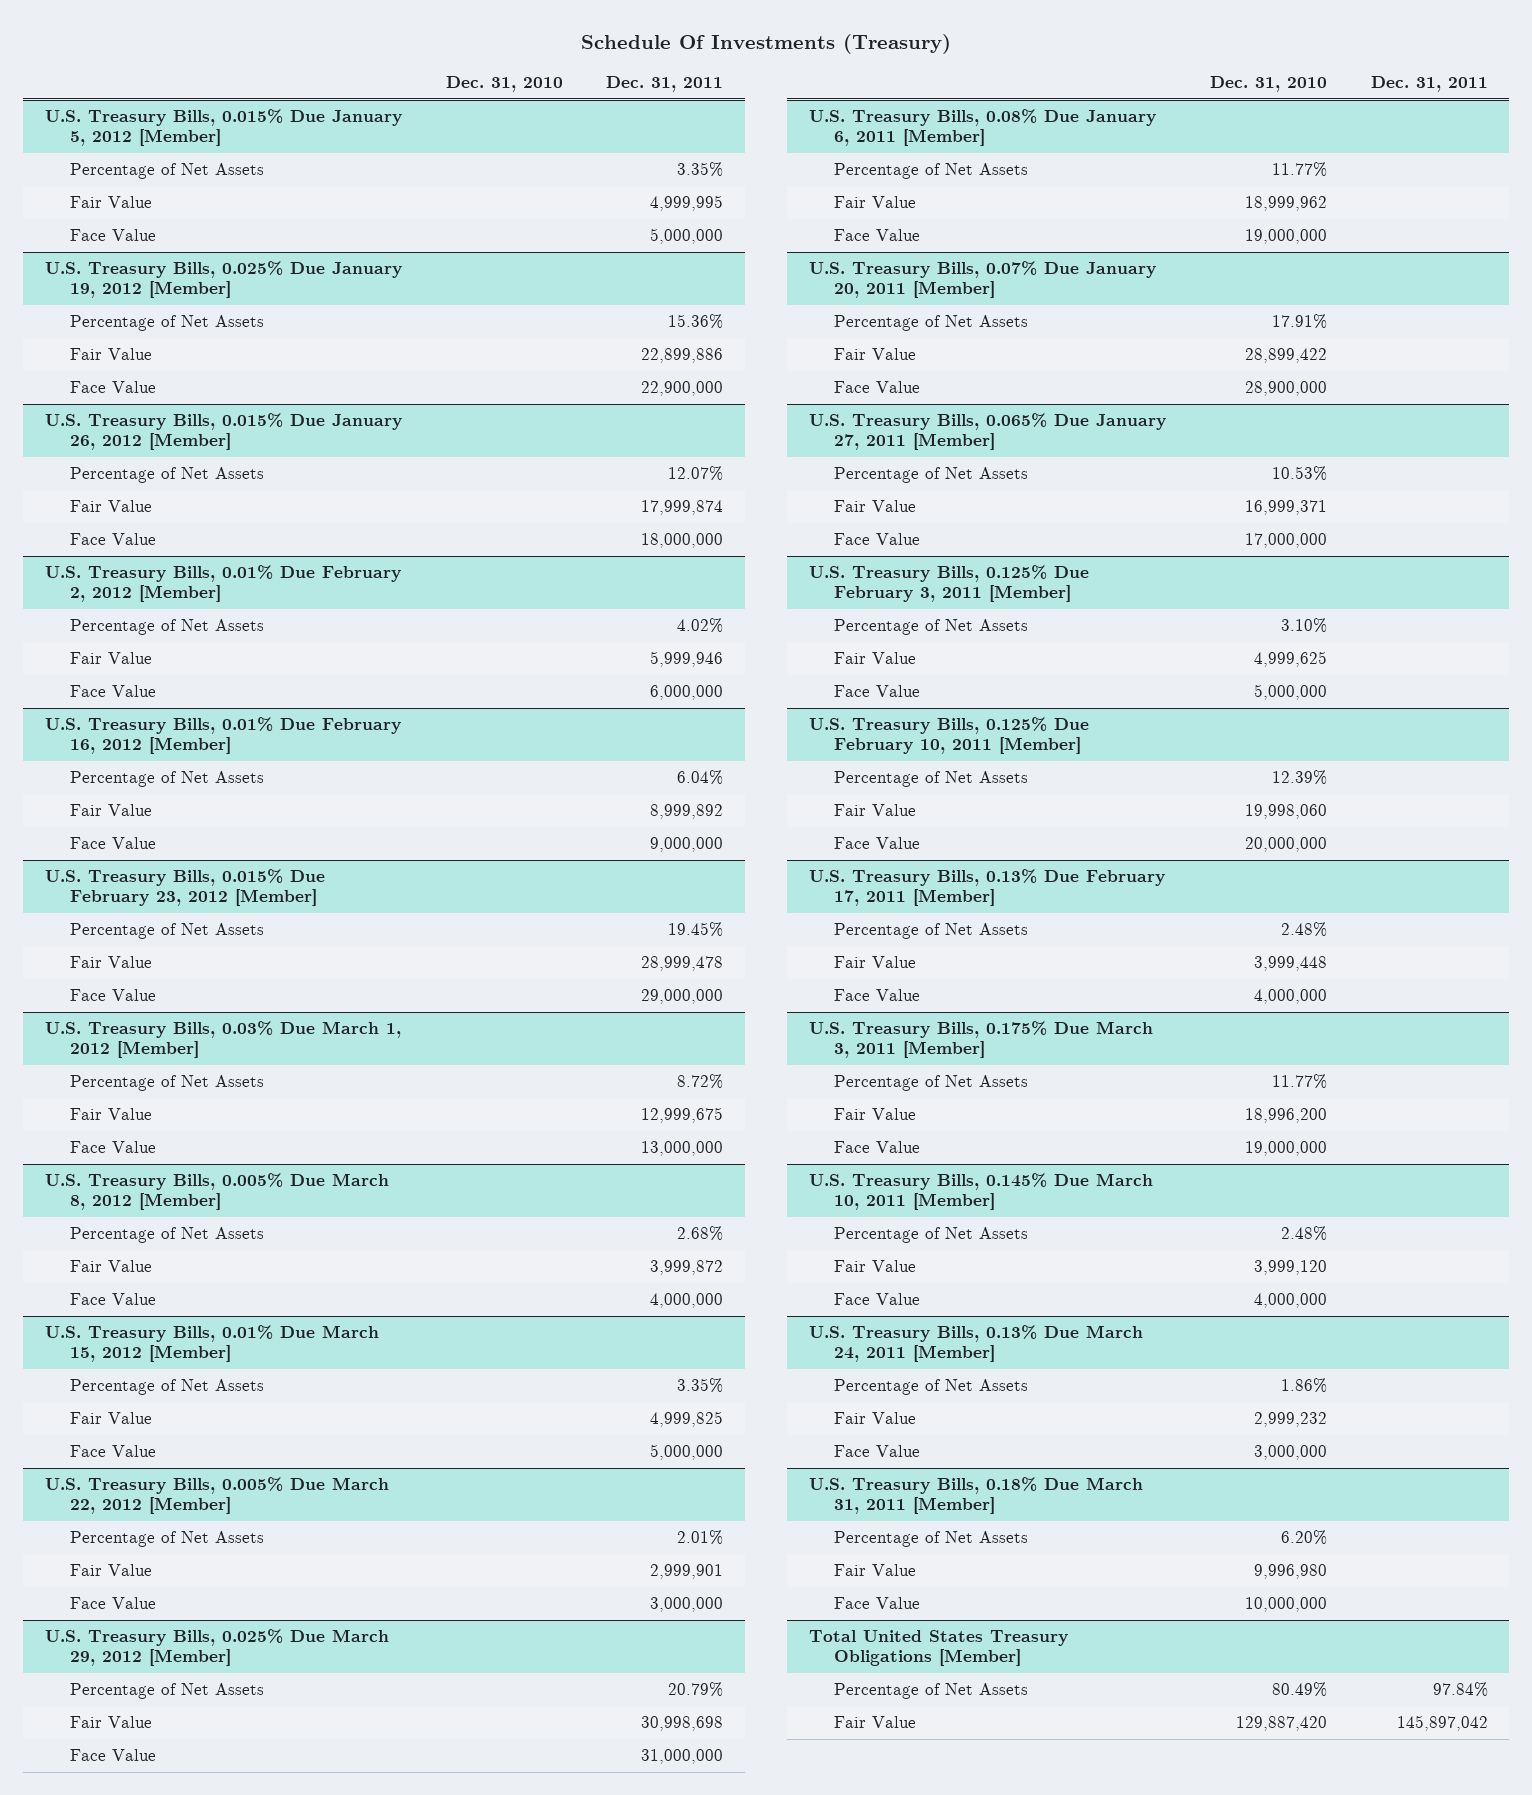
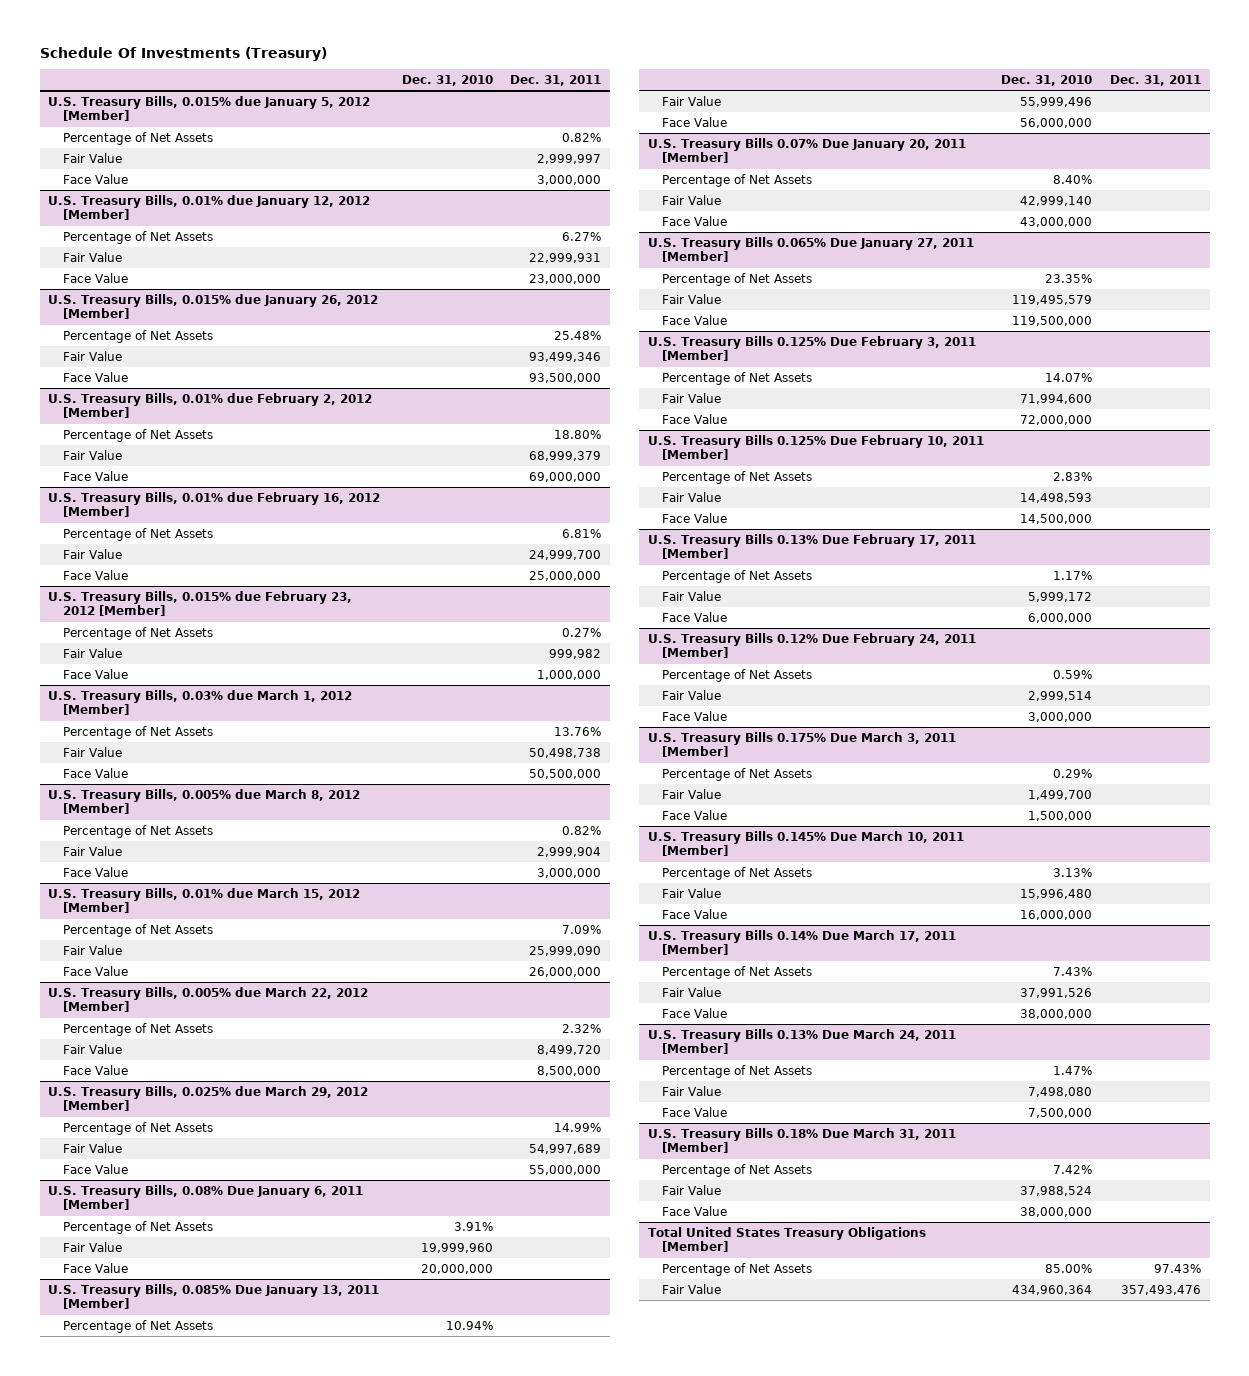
- U.S. Treasury Bills, 0.015% Due January 5, 2012 [Member]
- Percentage of Net Assets | | 3.35%
- Fair Value | | 4,999,995
- Face Value | | 5,000,000
- U.S. Treasury Bills, 0.025% Due January 19, 2012 [Member]
- Percentage of Net Assets | | 15.36%
- Fair Value | | 22,899,886
- Face Value | | 22,900,000
- U.S. Treasury Bills, 0.015% Due January 26, 2012 [Member]
- Percentage of Net Assets | | 12.07%
- Fair Value | | 17,999,874
- Face Value | | 18,000,000
- U.S. Treasury Bills, 0.01% Due February 2, 2012 [Member]
- Percentage of Net Assets | | 4.02%
- Fair Value | | 5,999,946
- Face Value | | 6,000,000
- U.S. Treasury Bills, 0.01% Due February 16, 2012 [Member]
- Percentage of Net Assets | | 6.04%
- Fair Value | | 8,999,892
- Face Value | | 9,000,000
- U.S. Treasury Bills, 0.015% Due February 23, 2012 [Member]
- Percentage of Net Assets | | 19.45%
- Fair Value | | 28,999,478
- Face Value | | 29,000,000
- U.S. Treasury Bills, 0.03% Due March 1, 2012 [Member]
- Percentage of Net Assets | | 8.72%
- Fair Value | | 12,999,675
- Face Value | | 13,000,000
- U.S. Treasury Bills, 0.005% Due March 8, 2012 [Member]
- Percentage of Net Assets | | 2.68%
- Fair Value | | 3,999,872
- Face Value | | 4,000,000
- U.S. Treasury Bills, 0.01% Due March 15, 2012 [Member]
- Percentage of Net Assets | | 3.35%
- Fair Value | | 4,999,825
- Face Value | | 5,000,000
- U.S. Treasury Bills, 0.005% Due March 22, 2012 [Member]
- Percentage of Net Assets | | 2.01%
- Fair Value | | 2,999,901
- Face Value | | 3,000,000
- U.S. Treasury Bills, 0.025% Due March 29, 2012 [Member]
- Percentage of Net Assets | | 20.79%
- Fair Value | | 30,998,698
- Face Value | | 31,000,000
+ U.S. Treasury Bills, 0.015% due January 5, 2012 [Member]
+ Percentage of Net Assets | | 0.82%
+ Fair Value | | 2,999,997
+ Face Value | | 3,000,000
+ U.S. Treasury Bills, 0.01% due January 12, 2012 [Member]
+ Percentage of Net Assets | | 6.27%
+ Fair Value | | 22,999,931
+ Face Value | | 23,000,000
+ U.S. Treasury Bills, 0.015% due January 26, 2012 [Member]
+ Percentage of Net Assets | | 25.48%
+ Fair Value | | 93,499,346
+ Face Value | | 93,500,000
+ U.S. Treasury Bills, 0.01% due February 2, 2012 [Member]
+ Percentage of Net Assets | | 18.80%
+ Fair Value | | 68,999,379
+ Face Value | | 69,000,000
+ U.S. Treasury Bills, 0.01% due February 16, 2012 [Member]
+ Percentage of Net Assets | | 6.81%
+ Fair Value | | 24,999,700
+ Face Value | | 25,000,000
+ U.S. Treasury Bills, 0.015% due February 23, 2012 [Member]
+ Percentage of Net Assets | | 0.27%
+ Fair Value | | 999,982
+ Face Value | | 1,000,000
+ U.S. Treasury Bills, 0.03% due March 1, 2012 [Member]
+ Percentage of Net Assets | | 13.76%
+ Fair Value | | 50,498,738
+ Face Value | | 50,500,000
+ U.S. Treasury Bills, 0.005% due March 8, 2012 [Member]
+ Percentage of Net Assets | | 0.82%
+ Fair Value | | 2,999,904
+ Face Value | | 3,000,000
+ U.S. Treasury Bills, 0.01% due March 15, 2012 [Member]
+ Percentage of Net Assets | | 7.09%
+ Fair Value | | 25,999,090
+ Face Value | | 26,000,000
+ U.S. Treasury Bills, 0.005% due March 22, 2012 [Member]
+ Percentage of Net Assets | | 2.32%
+ Fair Value | | 8,499,720
+ Face Value | | 8,500,000
+ U.S. Treasury Bills, 0.025% due March 29, 2012 [Member]
+ Percentage of Net Assets | | 14.99%
+ Fair Value | | 54,997,689
+ Face Value | | 55,000,000
@ U.S. Treasury Bills, 0.08% Due January 6, 2011 [Member]
- Percentage of Net Assets | 11.77% |
- Fair Value | 18,999,962 |
- Face Value | 19,000,000 |
- U.S. Treasury Bills, 0.07% Due January 20, 2011 [Member]
- Percentage of Net Assets | 17.91% |
- Fair Value | 28,899,422 |
- Face Value | 28,900,000 |
- U.S. Treasury Bills, 0.065% Due January 27, 2011 [Member]
- Percentage of Net Assets | 10.53% |
- Fair Value | 16,999,371 |
- Face Value | 17,000,000 |
- U.S. Treasury Bills, 0.125% Due February 3, 2011 [Member]
- Percentage of Net Assets | 3.10% |
- Fair Value | 4,999,625 |
- Face Value | 5,000,000 |
- U.S. Treasury Bills, 0.125% Due February 10, 2011 [Member]
- Percentage of Net Assets | 12.39% |
- Fair Value | 19,998,060 |
- Face Value | 20,000,000 |
- U.S. Treasury Bills, 0.13% Due February 17, 2011 [Member]
- Percentage of Net Assets | 2.48% |
- Fair Value | 3,999,448 |
- Face Value | 4,000,000 |
- U.S. Treasury Bills, 0.175% Due March 3, 2011 [Member]
- Percentage of Net Assets | 11.77% |
- Fair Value | 18,996,200 |
- Face Value | 19,000,000 |
- U.S. Treasury Bills, 0.145% Due March 10, 2011 [Member]
- Percentage of Net Assets | 2.48% |
- Fair Value | 3,999,120 |
- Face Value | 4,000,000 |
- U.S. Treasury Bills, 0.13% Due March 24, 2011 [Member]
- Percentage of Net Assets | 1.86% |
- Fair Value | 2,999,232 |
- Face Value | 3,000,000 |
- U.S. Treasury Bills, 0.18% Due March 31, 2011 [Member]
- Percentage of Net Assets | 6.20% |
- Fair Value | 9,996,980 |
- Face Value | 10,000,000 |
@ U.S. Treasury Bills, 0.08% Due January 6, 2011 [Member]
+ Percentage of Net Assets | 3.91% |
+ Fair Value | 19,999,960 |
+ Face Value | 20,000,000 |
+ U.S. Treasury Bills, 0.085% Due January 13, 2011 [Member]
+ Percentage of Net Assets | 10.94% |
+ Fair Value | 55,999,496 |
+ Face Value | 56,000,000 |
+ U.S. Treasury Bills 0.07% Due January 20, 2011 [Member]
+ Percentage of Net Assets | 8.40% |
+ Fair Value | 42,999,140 |
+ Face Value | 43,000,000 |
+ U.S. Treasury Bills 0.065% Due January 27, 2011 [Member]
+ Percentage of Net Assets | 23.35% |
+ Fair Value | 119,495,579 |
+ Face Value | 119,500,000 |
+ U.S. Treasury Bills 0.125% Due February 3, 2011 [Member]
+ Percentage of Net Assets | 14.07% |
+ Fair Value | 71,994,600 |
+ Face Value | 72,000,000 |
+ U.S. Treasury Bills 0.125% Due February 10, 2011 [Member]
+ Percentage of Net Assets | 2.83% |
+ Fair Value | 14,498,593 |
+ Face Value | 14,500,000 |
+ U.S. Treasury Bills 0.13% Due February 17, 2011 [Member]
+ Percentage of Net Assets | 1.17% |
+ Fair Value | 5,999,172 |
+ Face Value | 6,000,000 |
+ U.S. Treasury Bills 0.12% Due February 24, 2011 [Member]
+ Percentage of Net Assets | 0.59% |
+ Fair Value | 2,999,514 |
+ Face Value | 3,000,000 |
+ U.S. Treasury Bills 0.175% Due March 3, 2011 [Member]
+ Percentage of Net Assets | 0.29% |
+ Fair Value | 1,499,700 |
+ Face Value | 1,500,000 |
+ U.S. Treasury Bills 0.145% Due March 10, 2011 [Member]
+ Percentage of Net Assets | 3.13% |
+ Fair Value | 15,996,480 |
+ Face Value | 16,000,000 |
+ U.S. Treasury Bills 0.14% Due March 17, 2011 [Member]
+ Percentage of Net Assets | 7.43% |
+ Fair Value | 37,991,526 |
+ Face Value | 38,000,000 |
+ U.S. Treasury Bills 0.13% Due March 24, 2011 [Member]
+ Percentage of Net Assets | 1.47% |
+ Fair Value | 7,498,080 |
+ Face Value | 7,500,000 |
+ U.S. Treasury Bills 0.18% Due March 31, 2011 [Member]
+ Percentage of Net Assets | 7.42% |
+ Fair Value | 37,988,524 |
+ Face Value | 38,000,000 |
@ Total United States Treasury Obligations [Member]
- Percentage of Net Assets | 80.49% | 97.84%
- Fair Value | 129,887,420 | 145,897,042
+ Percentage of Net Assets | 85.00% | 97.43%
+ Fair Value | 434,960,364 | 357,493,476

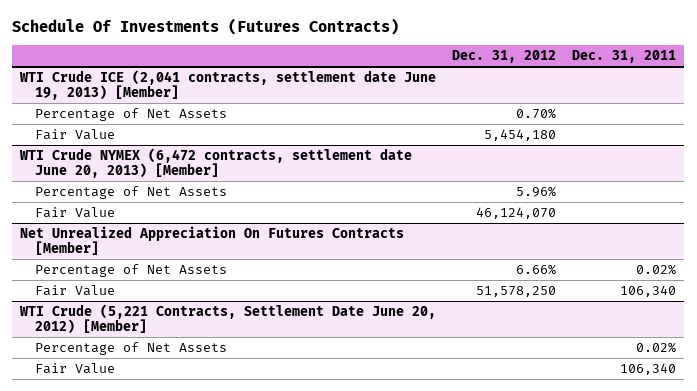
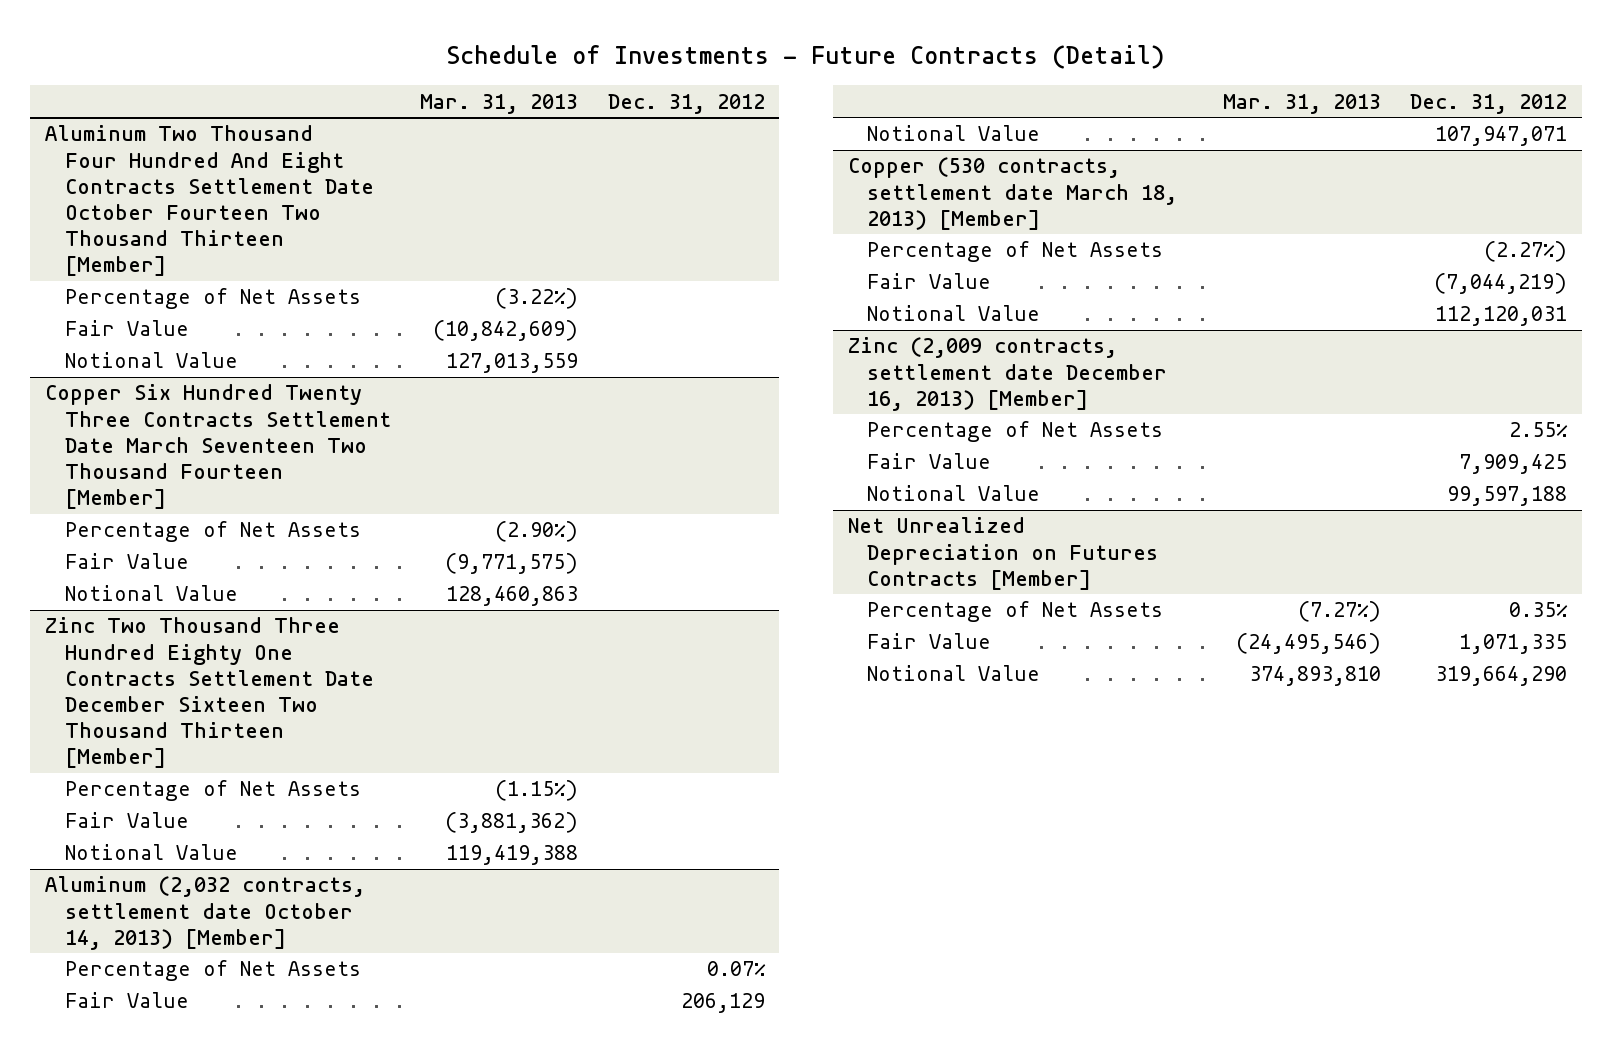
- Schedule Of Investments (Futures Contracts)
+ Schedule of Investments - Future Contracts (Detail)
- | Dec. 31, 2012 | Dec. 31, 2011
+ | Mar. 31, 2013 | Dec. 31, 2012
- WTI Crude ICE (2,041 contracts, settlement date June 19, 2013) [Member]
- Percentage of Net Assets | 0.70% |
- Fair Value | 5,454,180 |
- WTI Crude NYMEX (6,472 contracts, settlement date June 20, 2013) [Member]
- Percentage of Net Assets | 5.96% |
- Fair Value | 46,124,070 |
- Net Unrealized Appreciation On Futures Contracts [Member]
- Percentage of Net Assets | 6.66% | 0.02%
- Fair Value | 51,578,250 | 106,340
- WTI Crude (5,221 Contracts, Settlement Date June 20, 2012) [Member]
- Percentage of Net Assets | | 0.02%
- Fair Value | | 106,340
+ Aluminum Two Thousand Four Hundred And Eight Contracts Settlement Date October Fourteen Two Thousand Thirteen [Member]
+ Percentage of Net Assets | (3.22%) |
+ Fair Value | (10,842,609) |
+ Notional Value | 127,013,559 |
+ Copper Six Hundred Twenty Three Contracts Settlement Date March Seventeen Two Thousand Fourteen [Member]
+ Percentage of Net Assets | (2.90%) |
+ Fair Value | (9,771,575) |
+ Notional Value | 128,460,863 |
+ Zinc Two Thousand Three Hundred Eighty One Contracts Settlement Date December Sixteen Two Thousand Thirteen [Member]
+ Percentage of Net Assets | (1.15%) |
+ Fair Value | (3,881,362) |
+ Notional Value | 119,419,388 |
+ Aluminum (2,032 contracts, settlement date October 14, 2013) [Member]
+ Percentage of Net Assets | | 0.07%
+ Fair Value | | 206,129
+ Notional Value | | 107,947,071
+ Copper (530 contracts, settlement date March 18, 2013) [Member]
+ Percentage of Net Assets | | (2.27%)
+ Fair Value | | (7,044,219)
+ Notional Value | | 112,120,031
+ Zinc (2,009 contracts, settlement date December 16, 2013) [Member]
+ Percentage of Net Assets | | 2.55%
+ Fair Value | | 7,909,425
+ Notional Value | | 99,597,188
+ Net Unrealized Depreciation on Futures Contracts [Member]
+ Percentage of Net Assets | (7.27%) | 0.35%
+ Fair Value | (24,495,546) | 1,071,335
+ Notional Value | 374,893,810 | 319,664,290

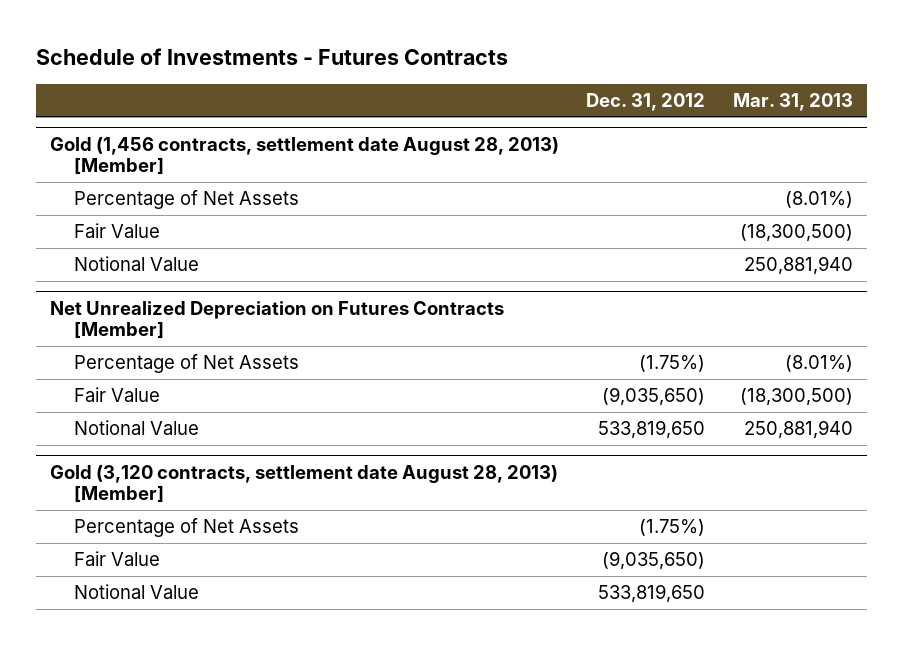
- Schedule of Investments - Future Contracts (Detail)
+ Schedule of Investments - Futures Contracts
- | Mar. 31, 2013 | Dec. 31, 2012
+ | Dec. 31, 2012 | Mar. 31, 2013
- Aluminum Two Thousand Four Hundred And Eight Contracts Settlement Date October Fourteen Two Thousand Thirteen [Member]
- Percentage of Net Assets | (3.22%) |
- Fair Value | (10,842,609) |
- Notional Value | 127,013,559 |
- Copper Six Hundred Twenty Three Contracts Settlement Date March Seventeen Two Thousand Fourteen [Member]
- Percentage of Net Assets | (2.90%) |
- Fair Value | (9,771,575) |
- Notional Value | 128,460,863 |
- Zinc Two Thousand Three Hundred Eighty One Contracts Settlement Date December Sixteen Two Thousand Thirteen [Member]
- Percentage of Net Assets | (1.15%) |
- Fair Value | (3,881,362) |
- Notional Value | 119,419,388 |
- Aluminum (2,032 contracts, settlement date October 14, 2013) [Member]
- Percentage of Net Assets | | 0.07%
- Fair Value | | 206,129
- Notional Value | | 107,947,071
- Copper (530 contracts, settlement date March 18, 2013) [Member]
- Percentage of Net Assets | | (2.27%)
- Fair Value | | (7,044,219)
- Notional Value | | 112,120,031
- Zinc (2,009 contracts, settlement date December 16, 2013) [Member]
- Percentage of Net Assets | | 2.55%
- Fair Value | | 7,909,425
- Notional Value | | 99,597,188
+ Gold (1,456 contracts, settlement date August 28, 2013) [Member]
+ Percentage of Net Assets | | (8.01%)
+ Fair Value | | (18,300,500)
+ Notional Value | | 250,881,940
@ Net Unrealized Depreciation on Futures Contracts [Member]
- Percentage of Net Assets | (7.27%) | 0.35%
- Fair Value | (24,495,546) | 1,071,335
- Notional Value | 374,893,810 | 319,664,290
+ Percentage of Net Assets | (1.75%) | (8.01%)
+ Fair Value | (9,035,650) | (18,300,500)
+ Notional Value | 533,819,650 | 250,881,940
+ Gold (3,120 contracts, settlement date August 28, 2013) [Member]
+ Percentage of Net Assets | (1.75%) |
+ Fair Value | (9,035,650) |
+ Notional Value | 533,819,650 |

